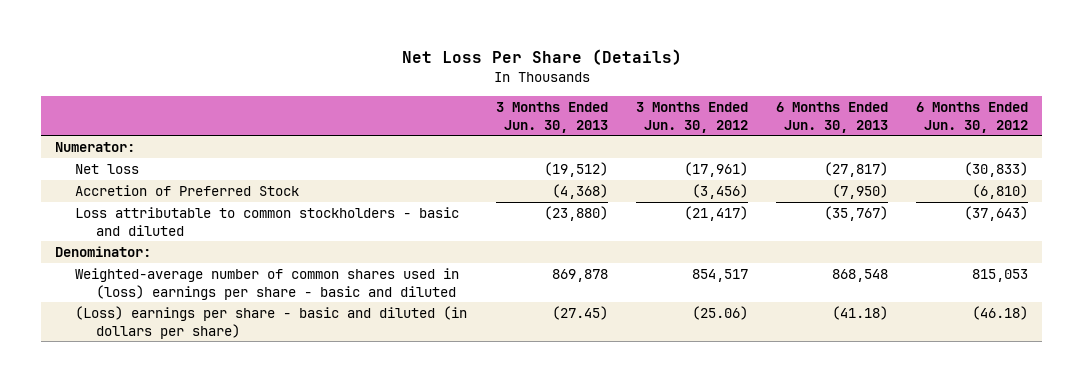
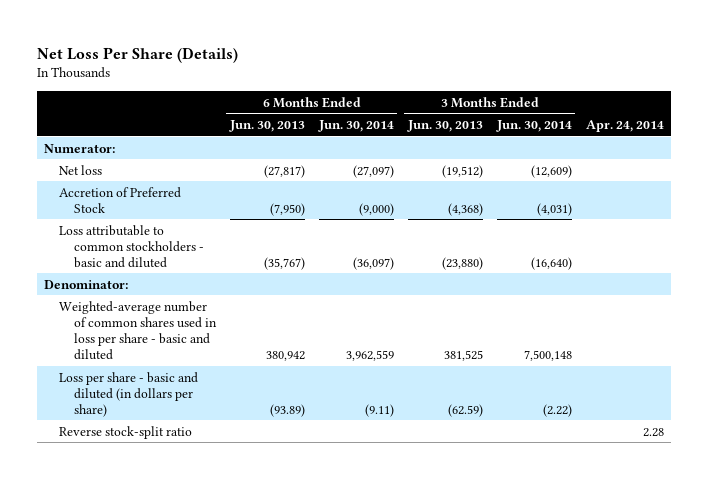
- | 3 Months Ended Jun. 30, 2013 | 3 Months Ended Jun. 30, 2012 | 6 Months Ended Jun. 30, 2013 | 6 Months Ended Jun. 30, 2012
+ | 6 Months Ended Jun. 30, 2013 | 6 Months Ended Jun. 30, 2014 | 3 Months Ended Jun. 30, 2013 | 3 Months Ended Jun. 30, 2014 | Apr. 24, 2014
- Weighted-average number of common shares used in (loss) earnings per share - basic and diluted | 869,878 | 854,517 | 868,548 | 815,053
- (Loss) earnings per share - basic and diluted (in dollars per share) | (27.45) | (25.06) | (41.18) | (46.18)
+ Weighted-average number of common shares used in loss per share - basic and diluted | 380,942 | 3,962,559 | 381,525 | 7,500,148 |
+ Loss per share - basic and diluted (in dollars per share) | (93.89) | (9.11) | (62.59) | (2.22) |
+ Reverse stock-split ratio | | | | | 2.28

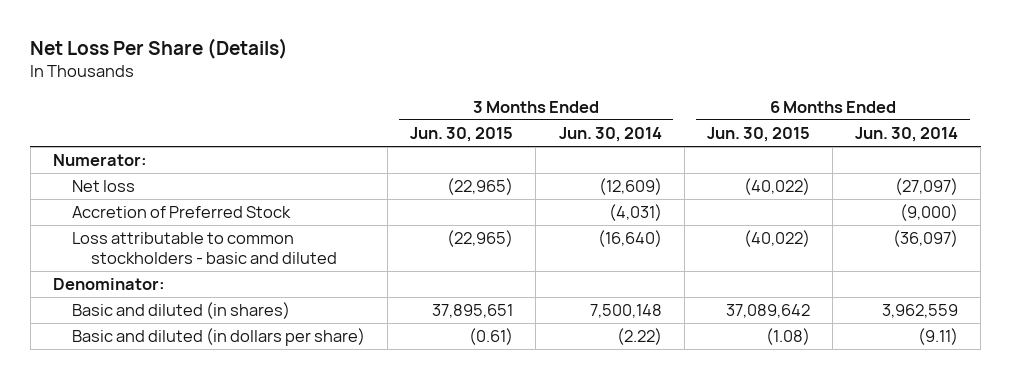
- | 6 Months Ended Jun. 30, 2013 | 6 Months Ended Jun. 30, 2014 | 3 Months Ended Jun. 30, 2013 | 3 Months Ended Jun. 30, 2014 | Apr. 24, 2014
+ | 3 Months Ended Jun. 30, 2015 | 3 Months Ended Jun. 30, 2014 | 6 Months Ended Jun. 30, 2015 | 6 Months Ended Jun. 30, 2014
- Weighted-average number of common shares used in loss per share - basic and diluted | 380,942 | 3,962,559 | 381,525 | 7,500,148 |
- Loss per share - basic and diluted (in dollars per share) | (93.89) | (9.11) | (62.59) | (2.22) |
- Reverse stock-split ratio | | | | | 2.28
+ Basic and diluted (in shares) | 37,895,651 | 7,500,148 | 37,089,642 | 3,962,559
+ Basic and diluted (in dollars per share) | (0.61) | (2.22) | (1.08) | (9.11)

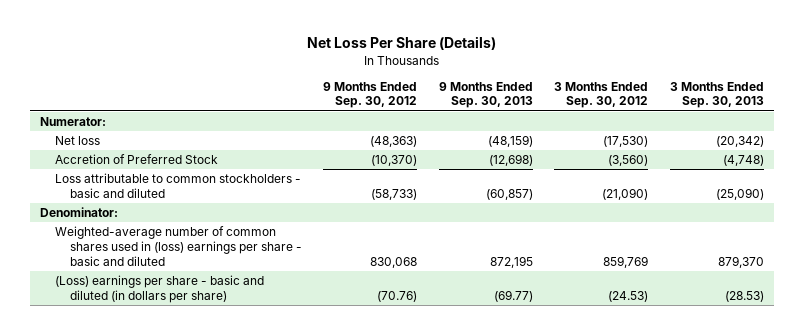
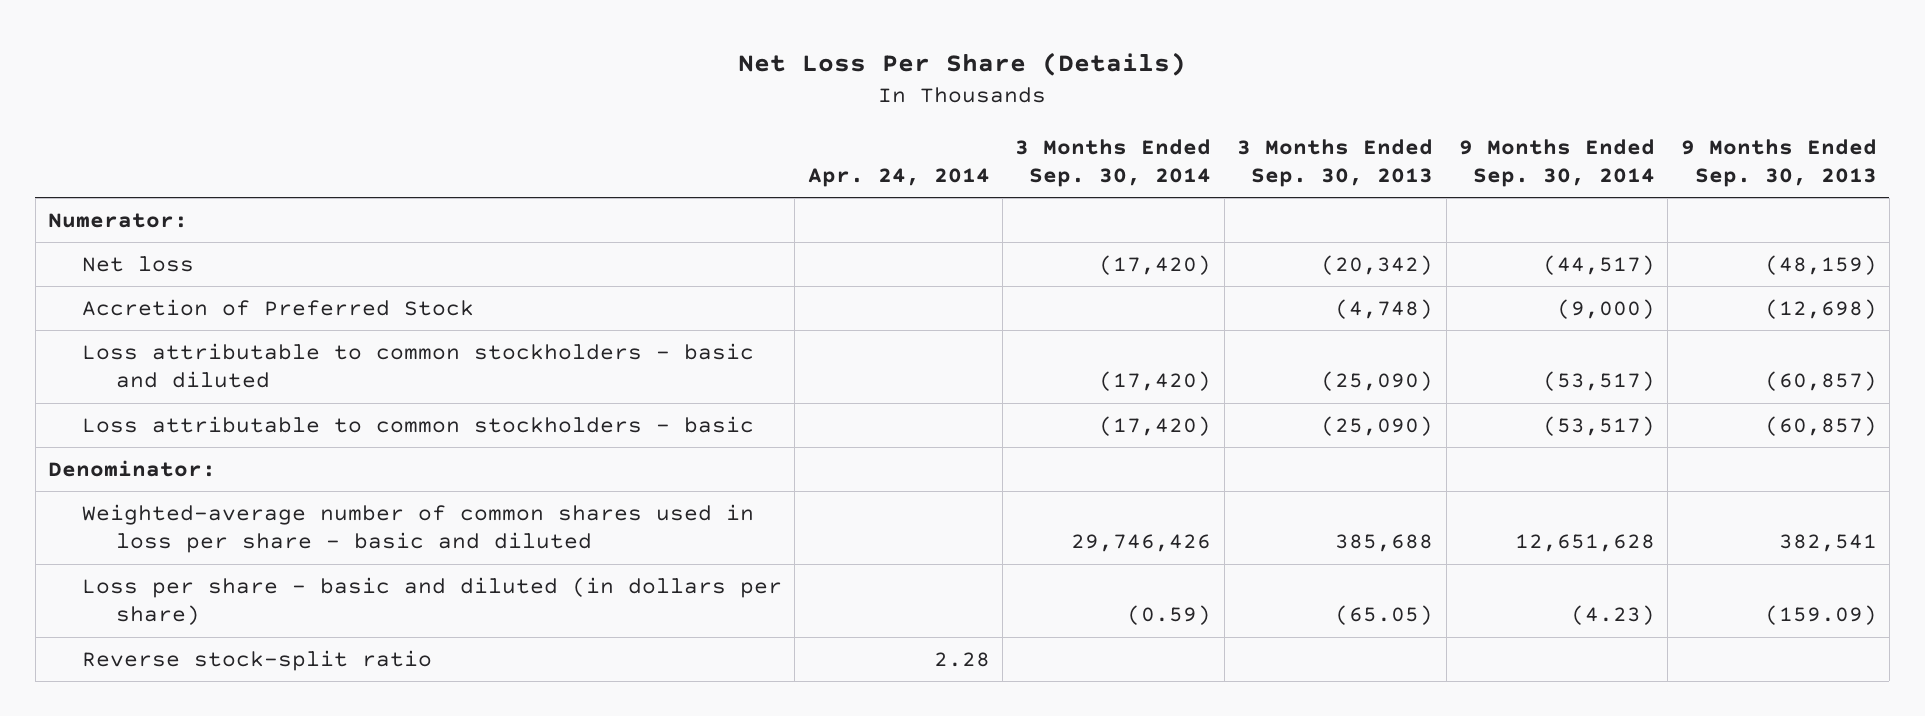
- | 9 Months Ended Sep. 30, 2012 | 9 Months Ended Sep. 30, 2013 | 3 Months Ended Sep. 30, 2012 | 3 Months Ended Sep. 30, 2013
+ | Apr. 24, 2014 | 3 Months Ended Sep. 30, 2014 | 3 Months Ended Sep. 30, 2013 | 9 Months Ended Sep. 30, 2014 | 9 Months Ended Sep. 30, 2013
+ Loss attributable to common stockholders - basic | | (17,420) | (25,090) | (53,517) | (60,857)
- Weighted-average number of common shares used in (loss) earnings per share - basic and diluted | 830,068 | 872,195 | 859,769 | 879,370
- (Loss) earnings per share - basic and diluted (in dollars per share) | (70.76) | (69.77) | (24.53) | (28.53)
+ Weighted-average number of common shares used in loss per share - basic and diluted | | 29,746,426 | 385,688 | 12,651,628 | 382,541
+ Loss per share - basic and diluted (in dollars per share) | | (0.59) | (65.05) | (4.23) | (159.09)
+ Reverse stock-split ratio | 2.28 | | | |

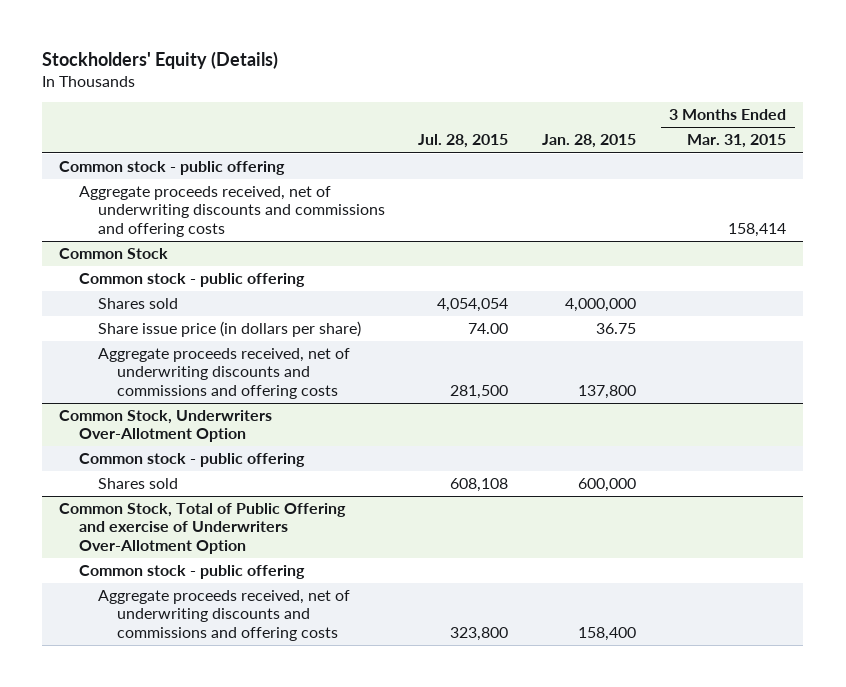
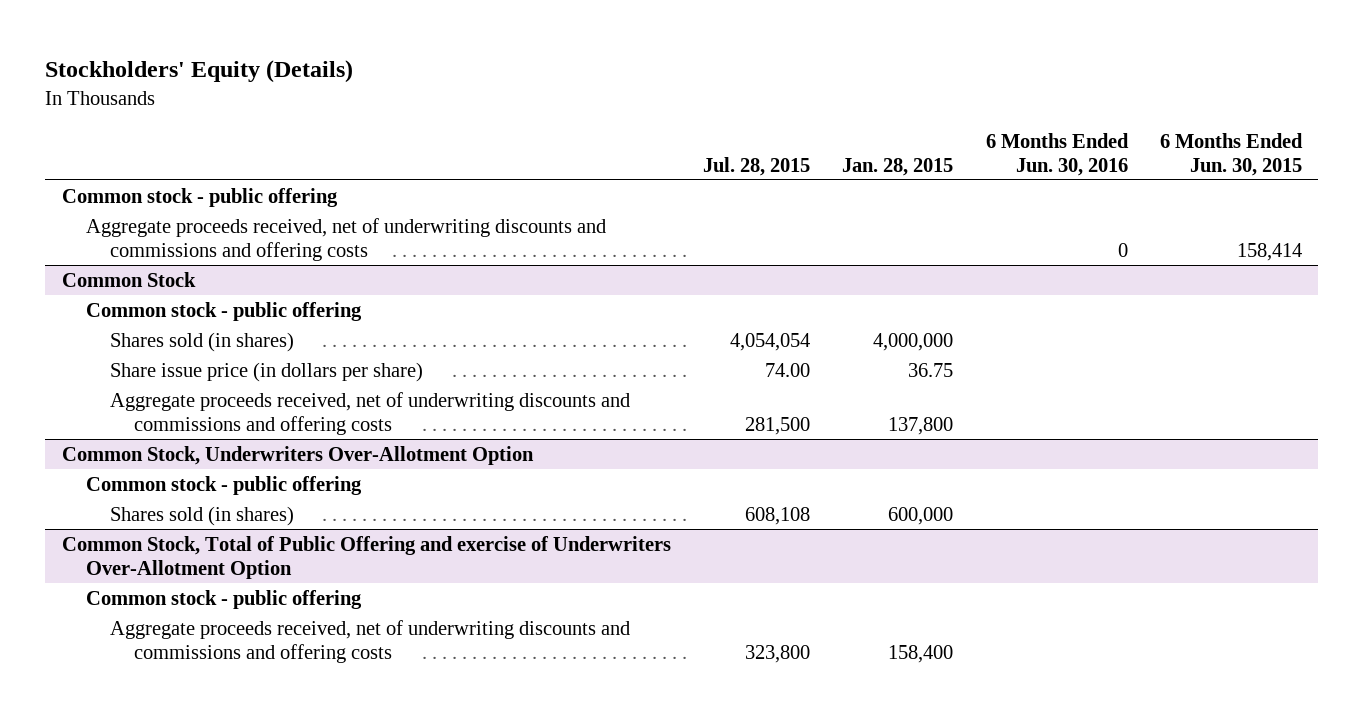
- | Jul. 28, 2015 | Jan. 28, 2015 | 3 Months Ended Mar. 31, 2015
+ | Jul. 28, 2015 | Jan. 28, 2015 | 6 Months Ended Jun. 30, 2016 | 6 Months Ended Jun. 30, 2015
@ Common Stock
- Shares sold | 4,054,054 | 4,000,000 |
+ Shares sold (in shares) | 4,054,054 | 4,000,000 | |
@ Common Stock, Underwriters Over-Allotment Option
- Shares sold | 608,108 | 600,000 |
+ Shares sold (in shares) | 608,108 | 600,000 | |

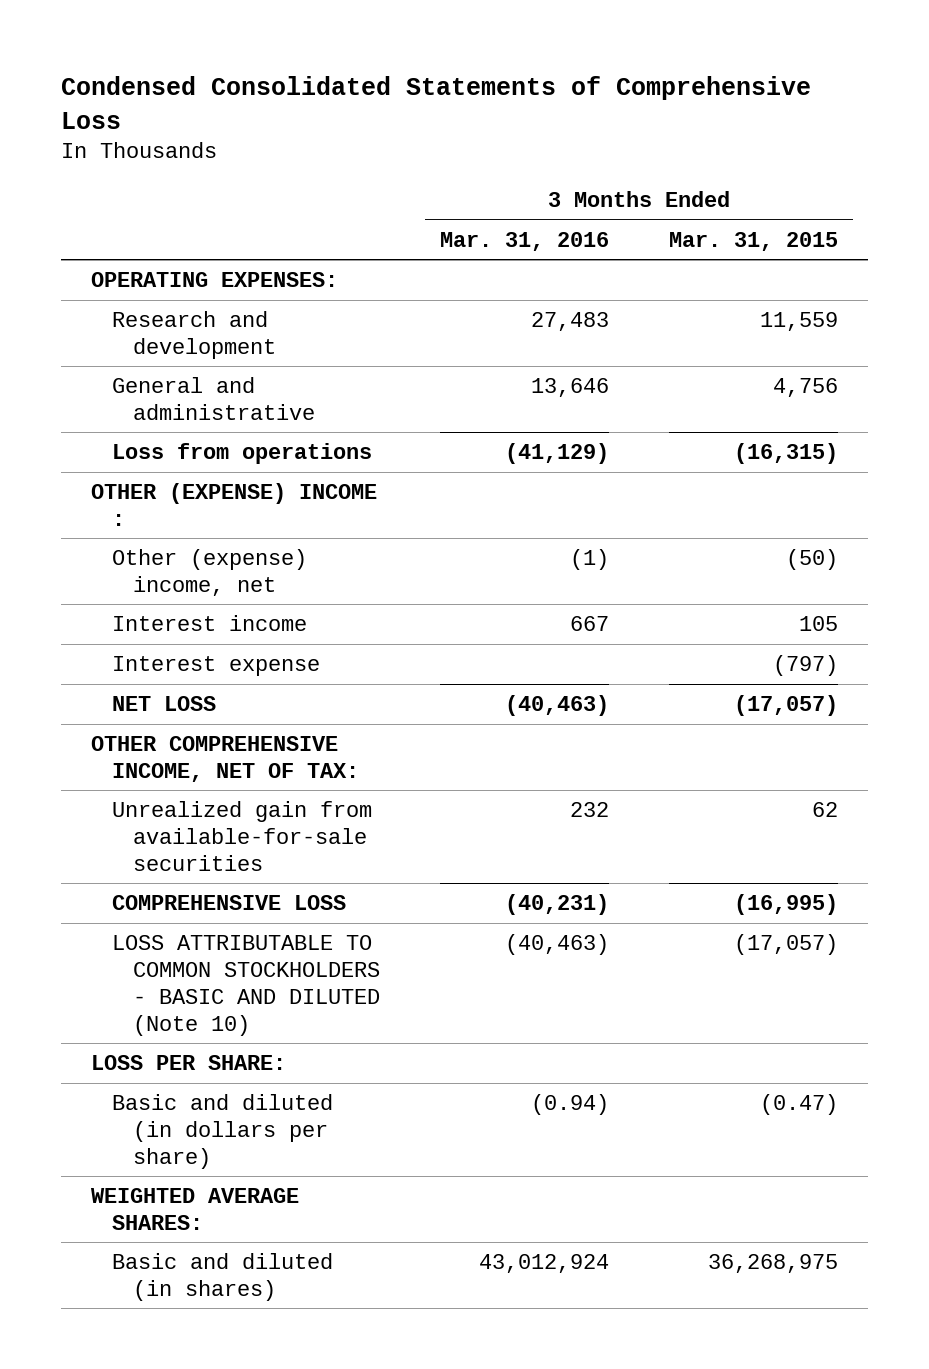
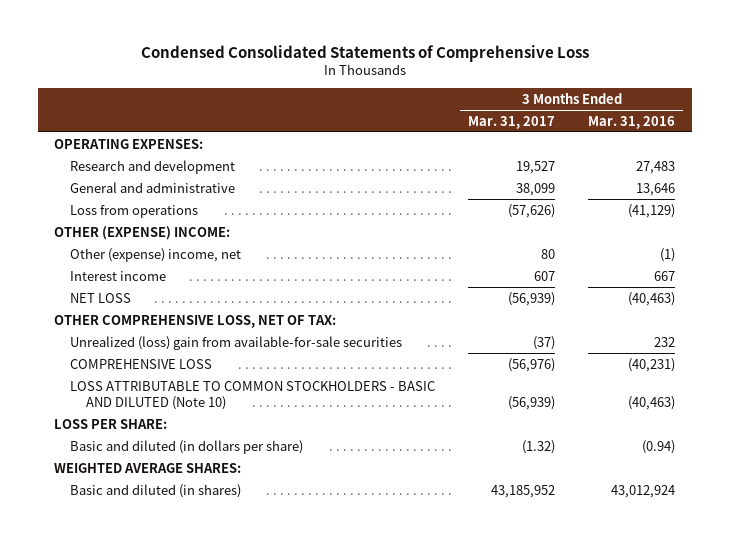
- | 3 Months Ended Mar. 31, 2016 | 3 Months Ended Mar. 31, 2015
+ | 3 Months Ended Mar. 31, 2017 | 3 Months Ended Mar. 31, 2016
- OTHER (EXPENSE) INCOME :
+ OTHER (EXPENSE) INCOME:
- Interest expense | | (797)
- OTHER COMPREHENSIVE INCOME, NET OF TAX:
- Unrealized gain from available-for-sale securities | 232 | 62
+ OTHER COMPREHENSIVE LOSS, NET OF TAX:
+ Unrealized (loss) gain from available-for-sale securities | (37) | 232

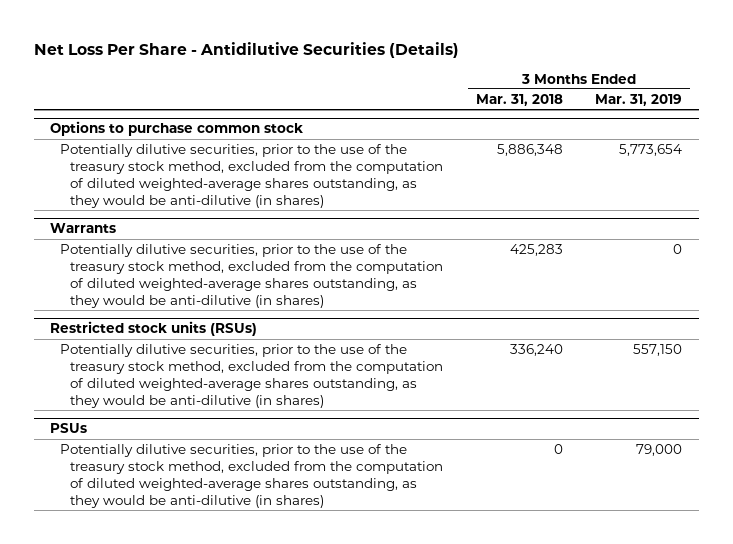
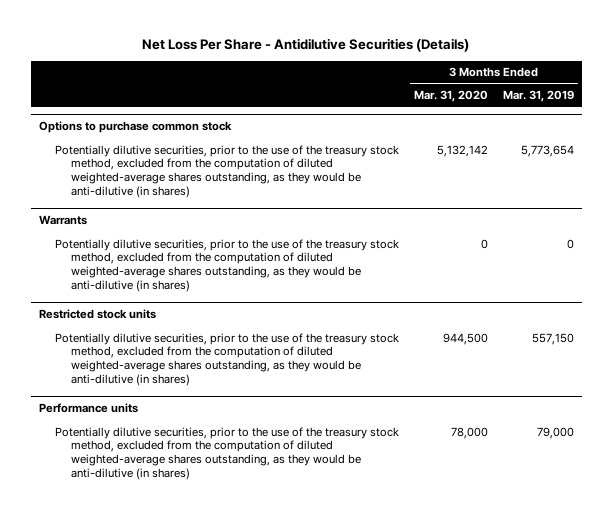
- | 3 Months Ended Mar. 31, 2018 | 3 Months Ended Mar. 31, 2019
+ | 3 Months Ended Mar. 31, 2020 | 3 Months Ended Mar. 31, 2019
- Restricted stock units (RSUs)
+ Restricted stock units
- PSUs
+ Performance units

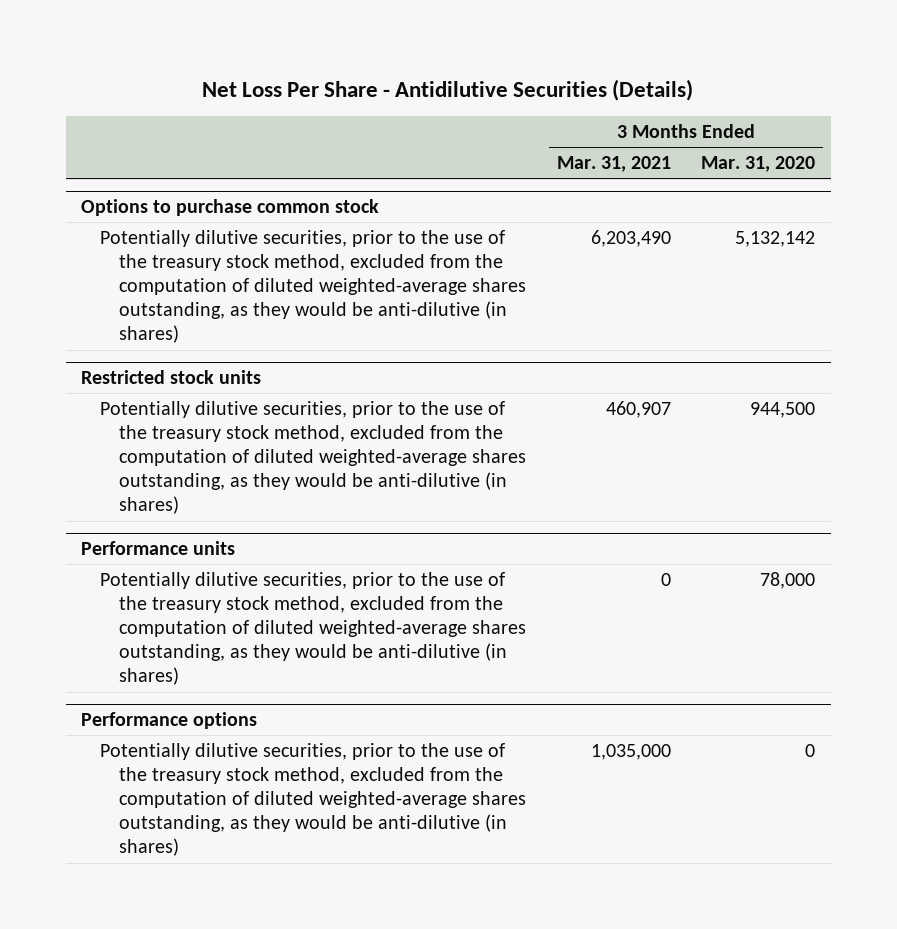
- | 3 Months Ended Mar. 31, 2020 | 3 Months Ended Mar. 31, 2019
+ | 3 Months Ended Mar. 31, 2021 | 3 Months Ended Mar. 31, 2020
- Warrants
- Potentially dilutive securities, prior to the use of the treasury stock method, excluded from the computation of diluted weighted-average shares outstanding, as they would be anti-dilutive (in shares) | 0 | 0
+ Performance options
+ Potentially dilutive securities, prior to the use of the treasury stock method, excluded from the computation of diluted weighted-average shares outstanding, as they would be anti-dilutive (in shares) | 1,035,000 | 0

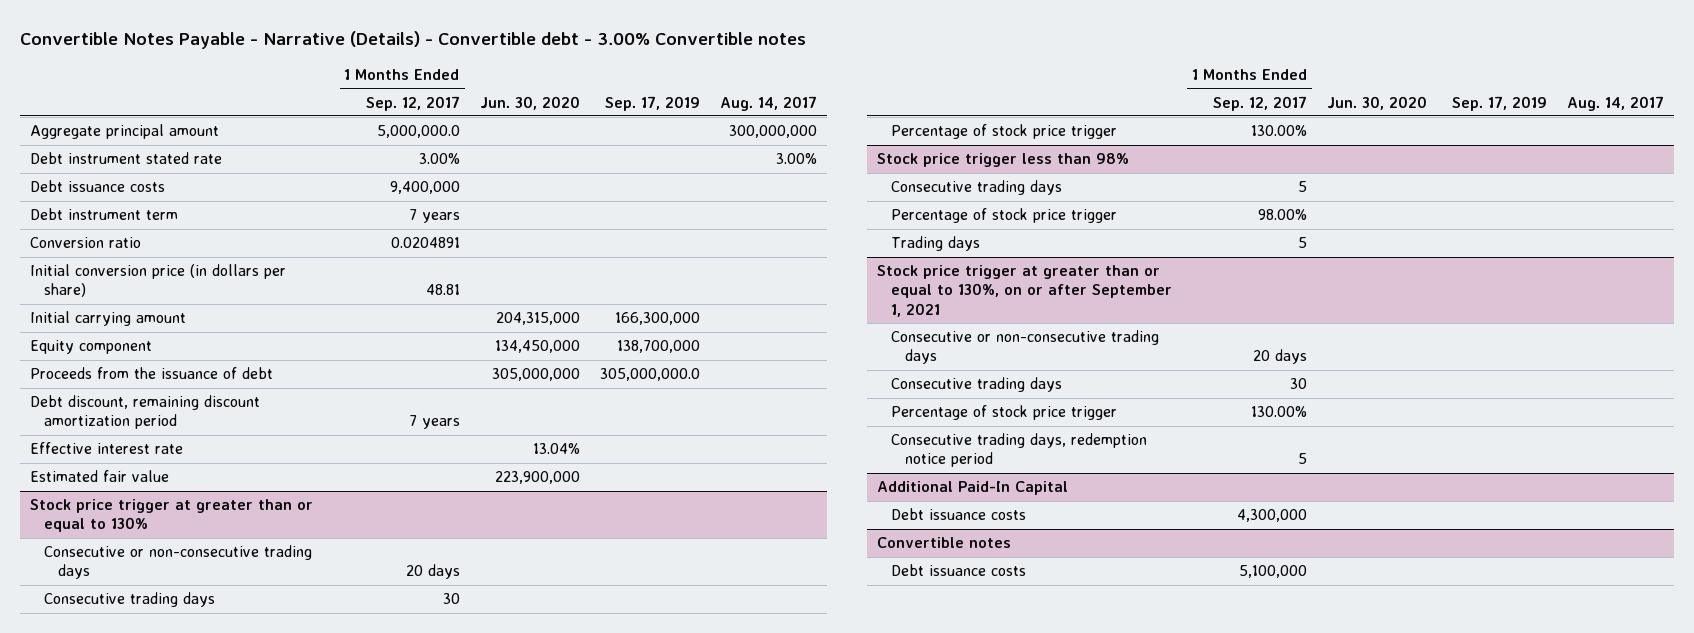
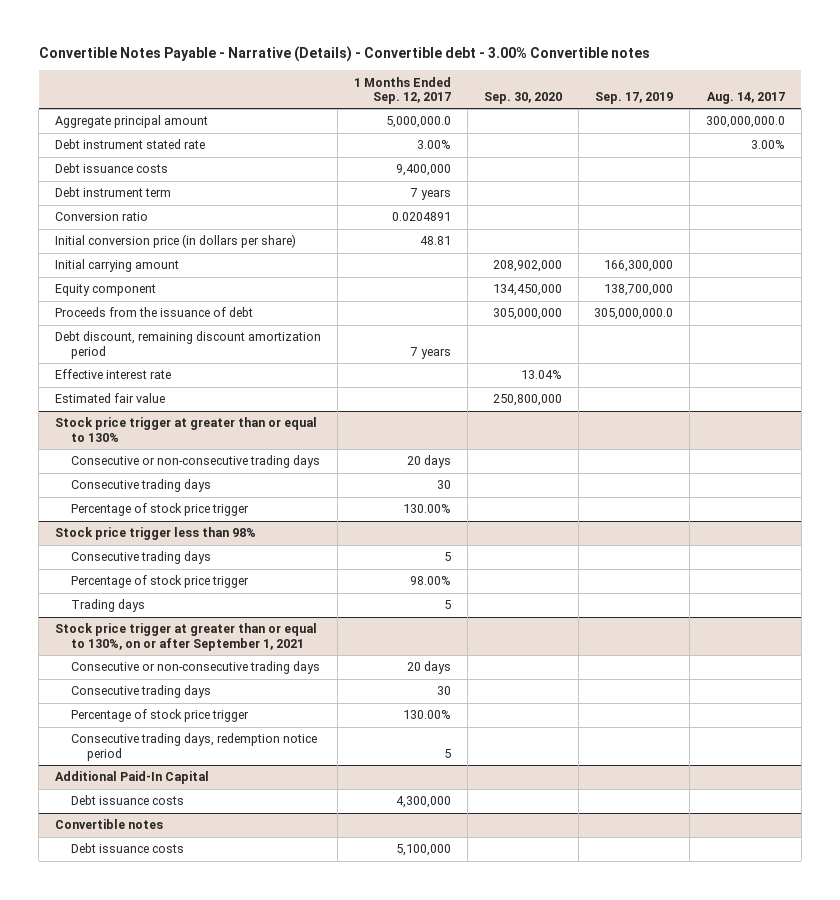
- | 1 Months Ended Sep. 12, 2017 | Jun. 30, 2020 | Sep. 17, 2019 | Aug. 14, 2017
+ | 1 Months Ended Sep. 12, 2017 | Sep. 30, 2020 | Sep. 17, 2019 | Aug. 14, 2017
- Aggregate principal amount | 5,000,000.0 | | | 300,000,000
+ Aggregate principal amount | 5,000,000.0 | | | 300,000,000.0

